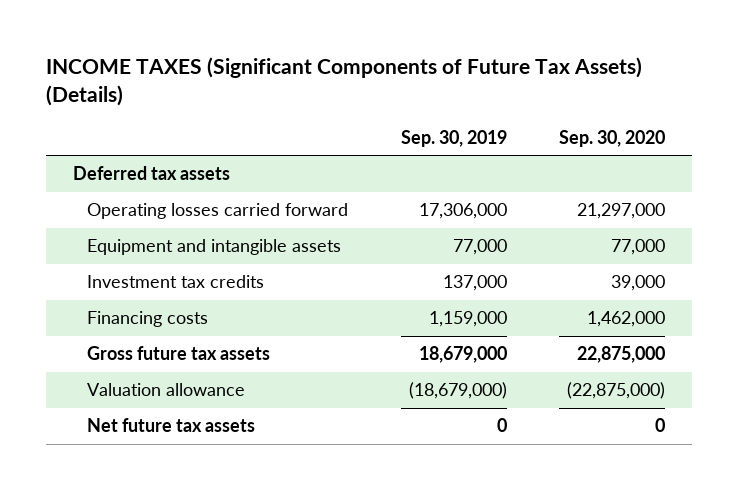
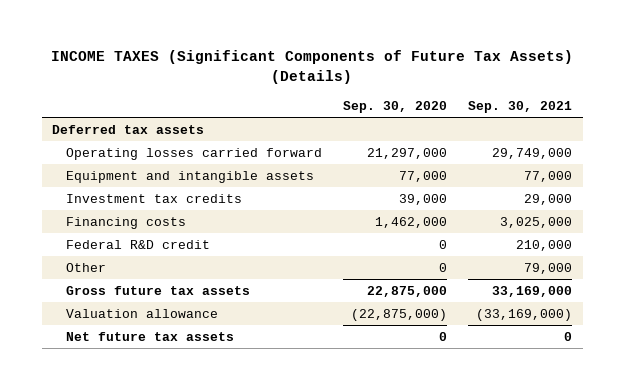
- | Sep. 30, 2019 | Sep. 30, 2020
+ | Sep. 30, 2020 | Sep. 30, 2021
+ Federal R&D credit | 0 | 210,000
+ Other | 0 | 79,000

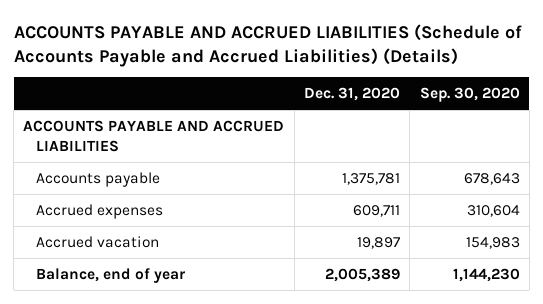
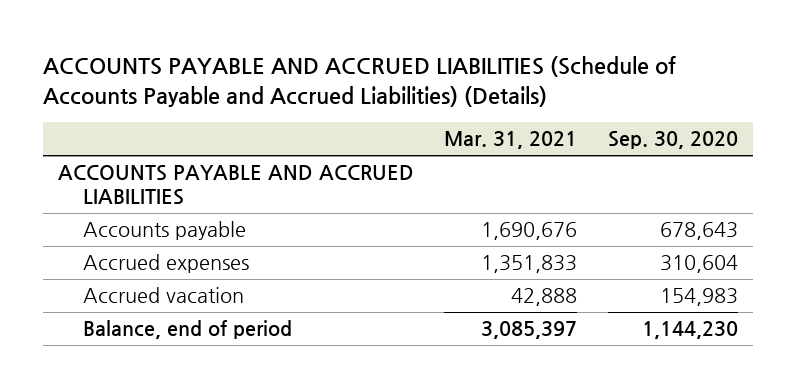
- | Dec. 31, 2020 | Sep. 30, 2020
+ | Mar. 31, 2021 | Sep. 30, 2020
- Balance, end of year | 2,005,389 | 1,144,230
+ Balance, end of period | 3,085,397 | 1,144,230

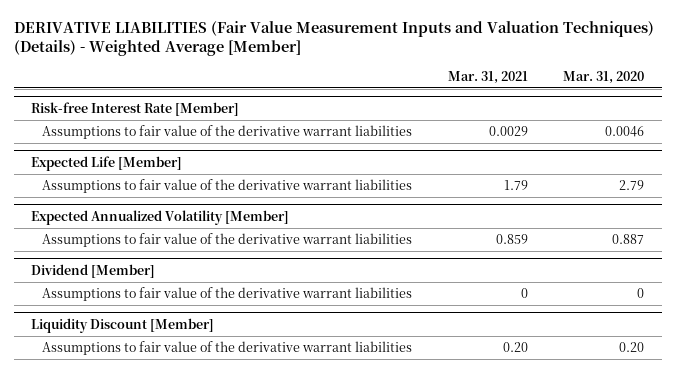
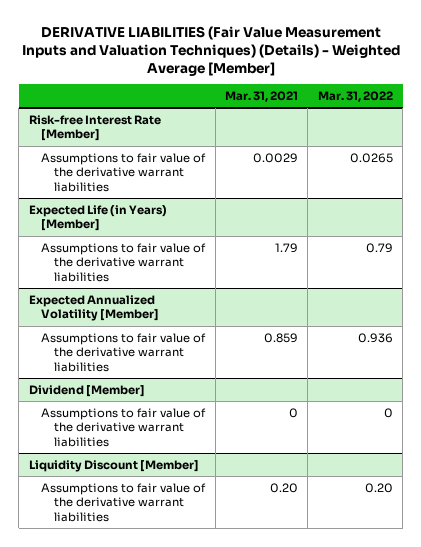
- | Mar. 31, 2021 | Mar. 31, 2020
+ | Mar. 31, 2021 | Mar. 31, 2022
- Expected Life [Member]
+ Expected Life (in Years) [Member]

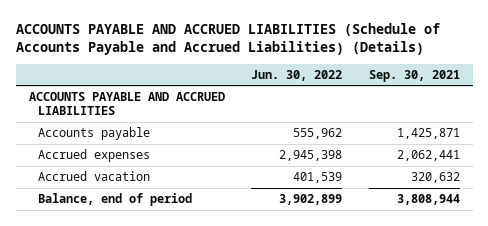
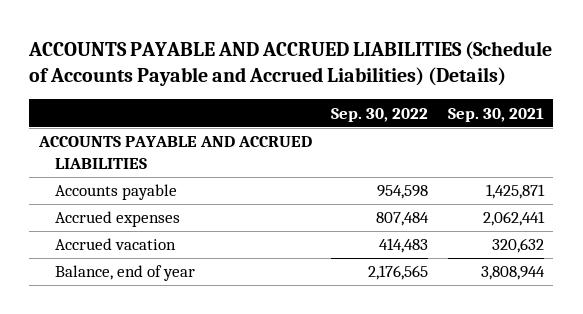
- | Jun. 30, 2022 | Sep. 30, 2021
+ | Sep. 30, 2022 | Sep. 30, 2021
- Balance, end of period | 3,902,899 | 3,808,944
+ Balance, end of year | 2,176,565 | 3,808,944

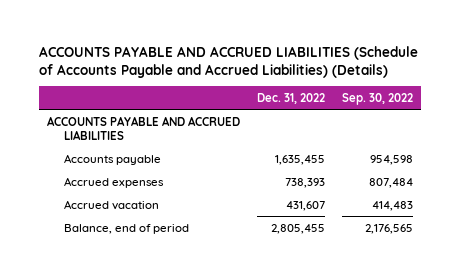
- | Sep. 30, 2022 | Sep. 30, 2021
+ | Dec. 31, 2022 | Sep. 30, 2022
- Balance, end of year | 2,176,565 | 3,808,944
+ Balance, end of period | 2,805,455 | 2,176,565

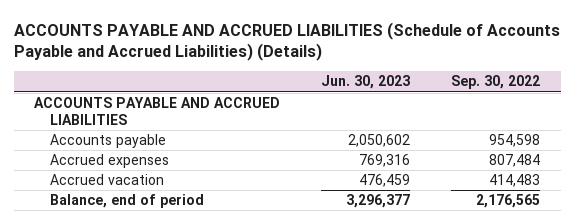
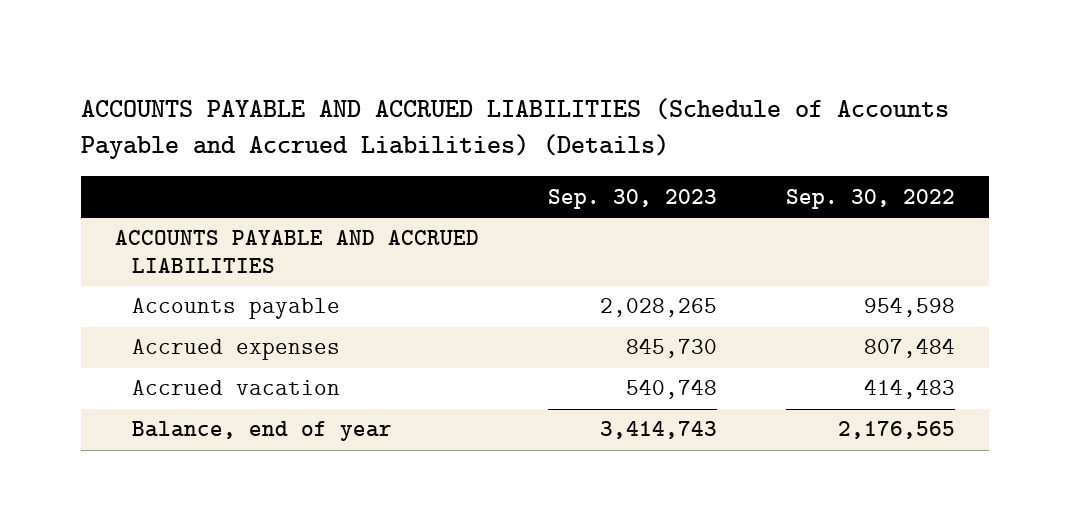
- | Jun. 30, 2023 | Sep. 30, 2022
+ | Sep. 30, 2023 | Sep. 30, 2022
- Balance, end of period | 3,296,377 | 2,176,565
+ Balance, end of year | 3,414,743 | 2,176,565

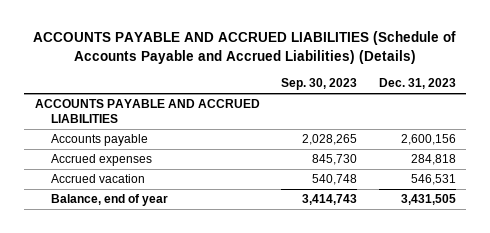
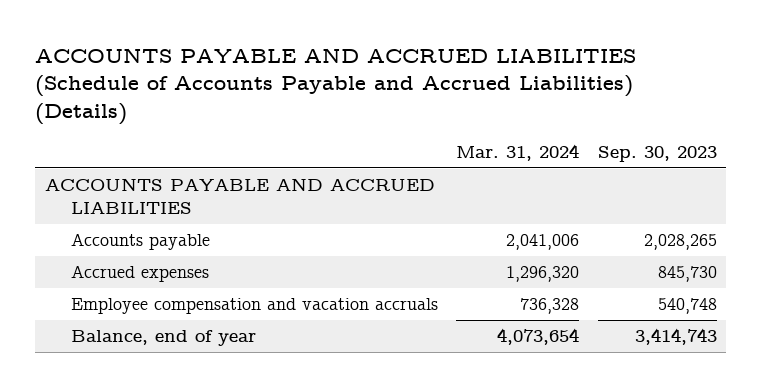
- | Sep. 30, 2023 | Dec. 31, 2023
+ | Mar. 31, 2024 | Sep. 30, 2023
- Accrued vacation | 540,748 | 546,531
+ Employee compensation and vacation accruals | 736,328 | 540,748

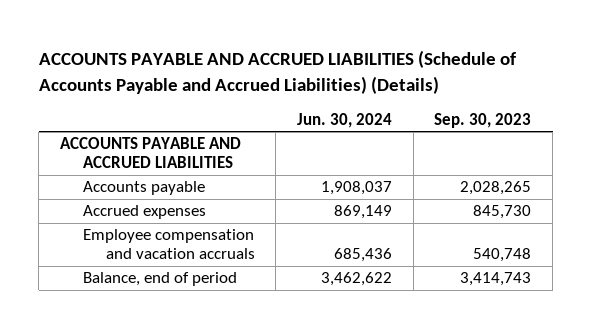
- | Mar. 31, 2024 | Sep. 30, 2023
+ | Jun. 30, 2024 | Sep. 30, 2023
- Balance, end of year | 4,073,654 | 3,414,743
+ Balance, end of period | 3,462,622 | 3,414,743

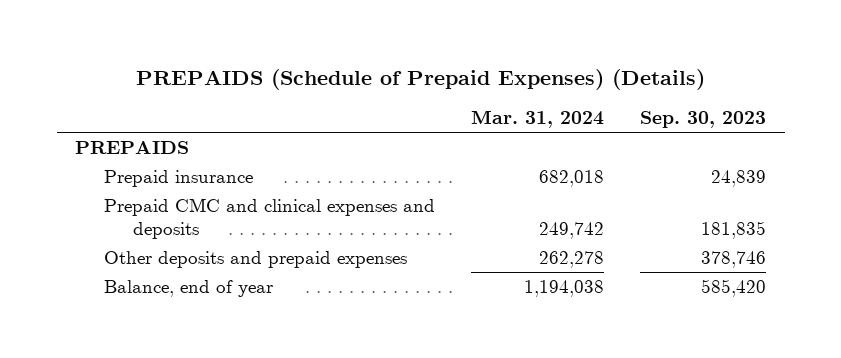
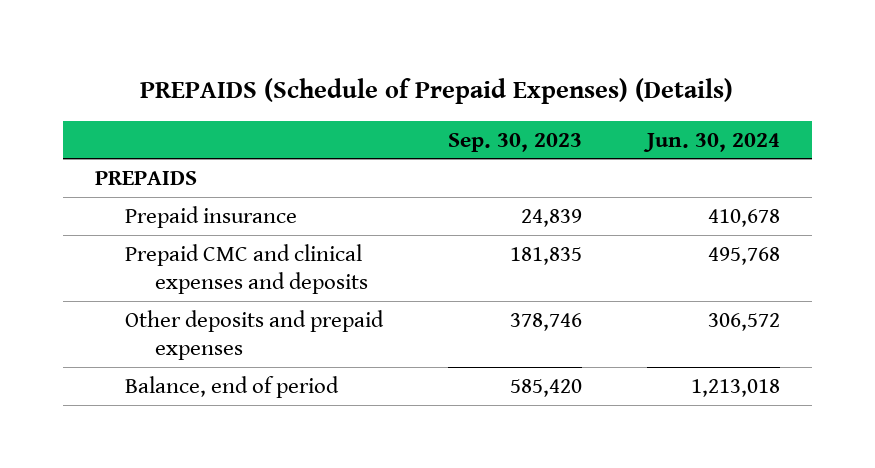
- | Mar. 31, 2024 | Sep. 30, 2023
+ | Sep. 30, 2023 | Jun. 30, 2024
- Balance, end of year | 1,194,038 | 585,420
+ Balance, end of period | 585,420 | 1,213,018

